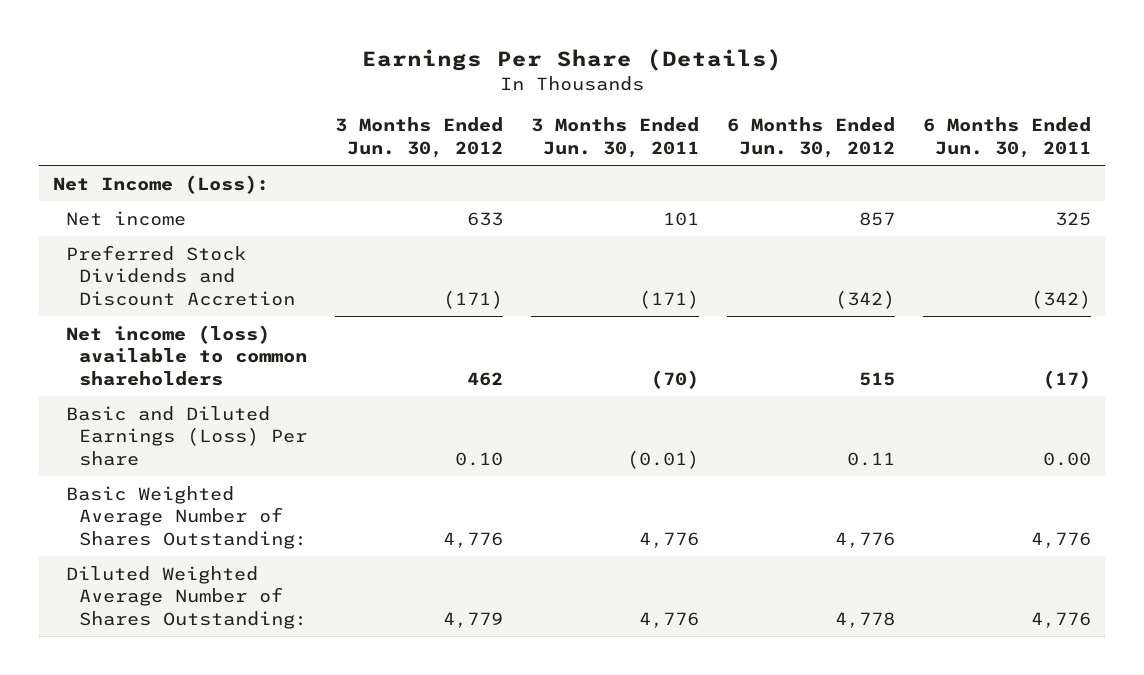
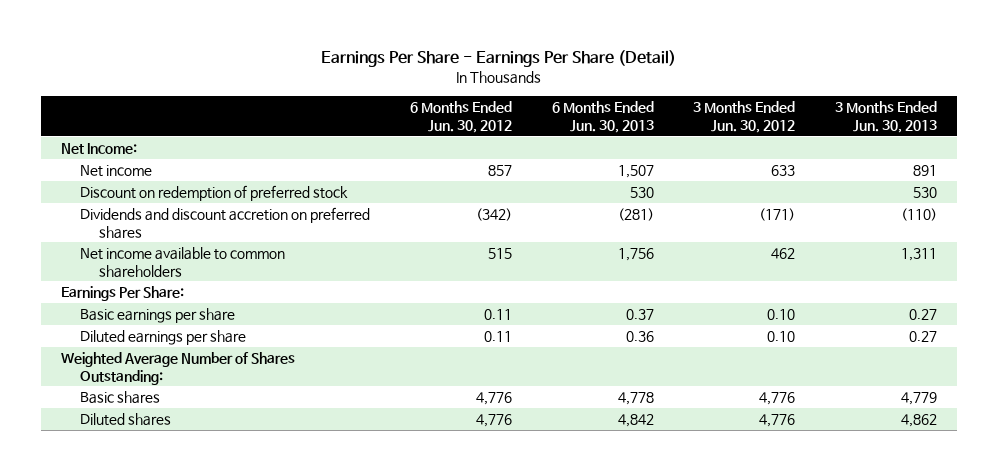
- Earnings Per Share (Details)
+ Earnings Per Share - Earnings Per Share (Detail)
- | 3 Months Ended Jun. 30, 2012 | 3 Months Ended Jun. 30, 2011 | 6 Months Ended Jun. 30, 2012 | 6 Months Ended Jun. 30, 2011
+ | 6 Months Ended Jun. 30, 2012 | 6 Months Ended Jun. 30, 2013 | 3 Months Ended Jun. 30, 2012 | 3 Months Ended Jun. 30, 2013
- Net Income (Loss):
+ Net Income:
- Preferred Stock Dividends and Discount Accretion | (171) | (171) | (342) | (342)
- Net income (loss) available to common shareholders | 462 | (70) | 515 | (17)
- Basic and Diluted Earnings (Loss) Per share | 0.10 | (0.01) | 0.11 | 0.00
- Basic Weighted Average Number of Shares Outstanding: | 4,776 | 4,776 | 4,776 | 4,776
- Diluted Weighted Average Number of Shares Outstanding: | 4,779 | 4,776 | 4,778 | 4,776
+ Discount on redemption of preferred stock | | 530 | | 530
+ Dividends and discount accretion on preferred shares | (342) | (281) | (171) | (110)
+ Net income available to common shareholders | 515 | 1,756 | 462 | 1,311
+ Earnings Per Share:
+ Basic earnings per share | 0.11 | 0.37 | 0.10 | 0.27
+ Diluted earnings per share | 0.11 | 0.36 | 0.10 | 0.27
+ Weighted Average Number of Shares Outstanding:
+ Basic shares | 4,776 | 4,778 | 4,776 | 4,779
+ Diluted shares | 4,776 | 4,842 | 4,776 | 4,862

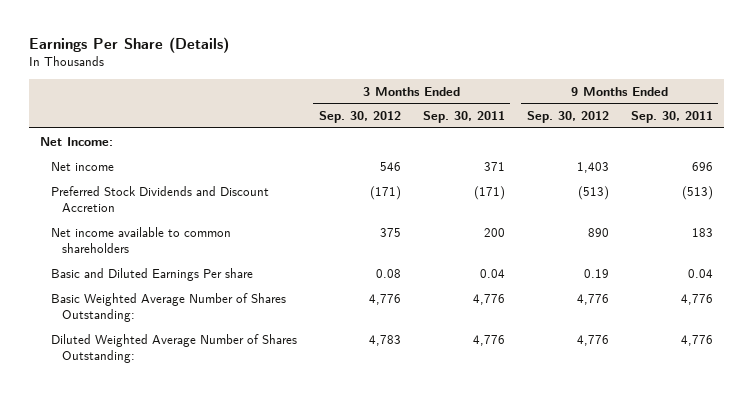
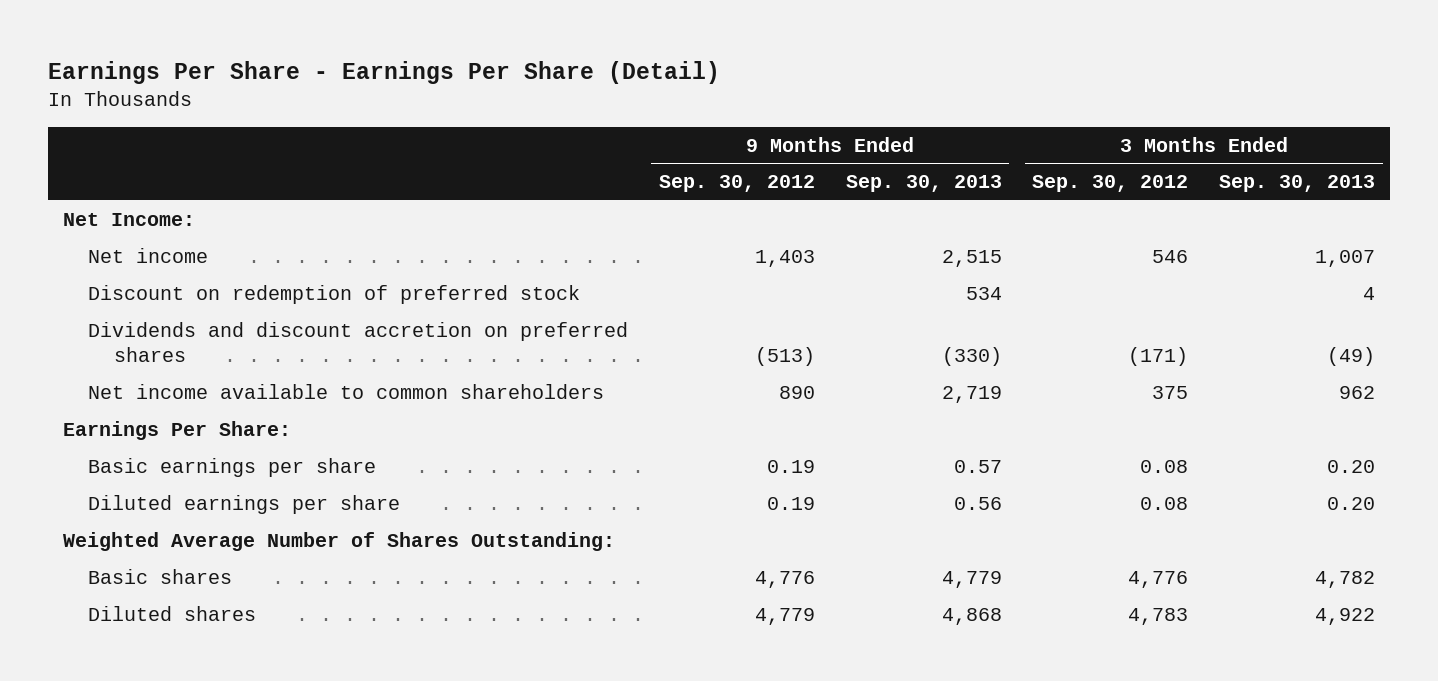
- Earnings Per Share (Details)
+ Earnings Per Share - Earnings Per Share (Detail)
- | 3 Months Ended Sep. 30, 2012 | 3 Months Ended Sep. 30, 2011 | 9 Months Ended Sep. 30, 2012 | 9 Months Ended Sep. 30, 2011
+ | 9 Months Ended Sep. 30, 2012 | 9 Months Ended Sep. 30, 2013 | 3 Months Ended Sep. 30, 2012 | 3 Months Ended Sep. 30, 2013
- Preferred Stock Dividends and Discount Accretion | (171) | (171) | (513) | (513)
+ Discount on redemption of preferred stock | | 534 | | 4
+ Dividends and discount accretion on preferred shares | (513) | (330) | (171) | (49)
- Basic and Diluted Earnings Per share | 0.08 | 0.04 | 0.19 | 0.04
- Basic Weighted Average Number of Shares Outstanding: | 4,776 | 4,776 | 4,776 | 4,776
- Diluted Weighted Average Number of Shares Outstanding: | 4,783 | 4,776 | 4,776 | 4,776
+ Earnings Per Share:
+ Basic earnings per share | 0.19 | 0.57 | 0.08 | 0.20
+ Diluted earnings per share | 0.19 | 0.56 | 0.08 | 0.20
+ Weighted Average Number of Shares Outstanding:
+ Basic shares | 4,776 | 4,779 | 4,776 | 4,782
+ Diluted shares | 4,779 | 4,868 | 4,783 | 4,922

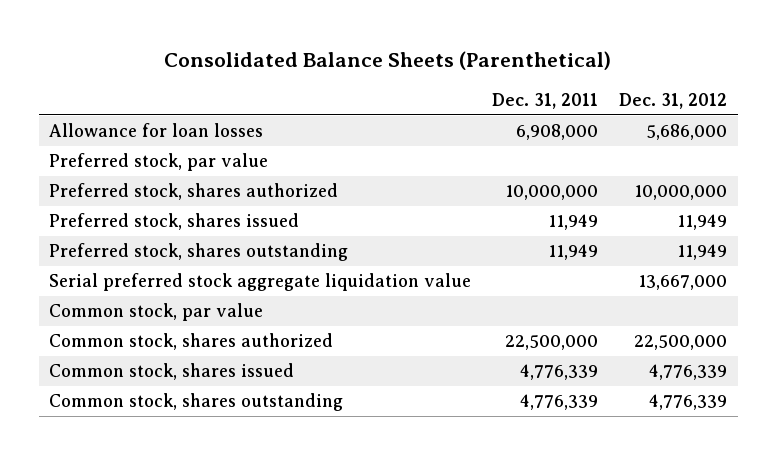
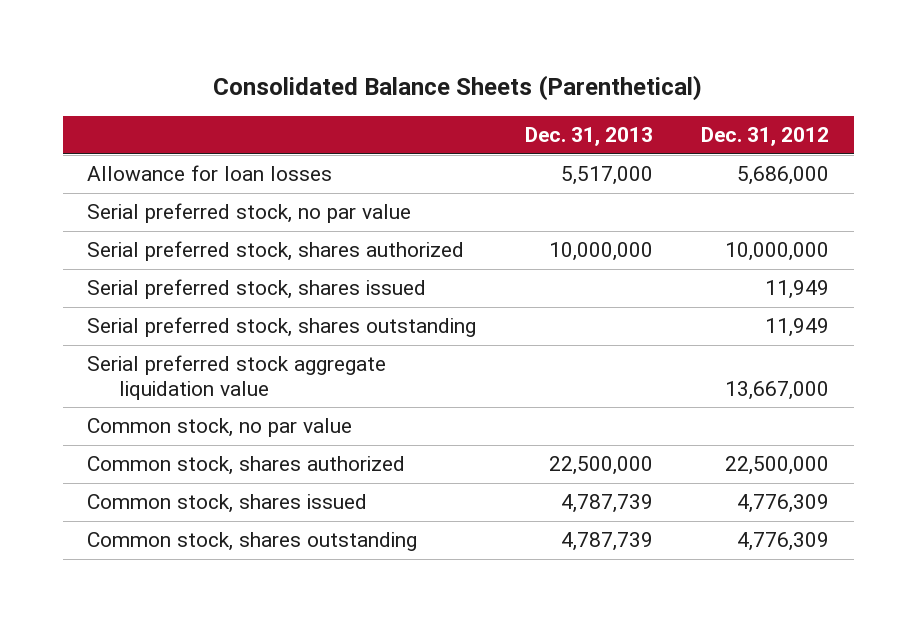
- | Dec. 31, 2011 | Dec. 31, 2012
+ | Dec. 31, 2013 | Dec. 31, 2012
- Preferred stock, par value
- Preferred stock, shares authorized | 10,000,000 | 10,000,000
- Preferred stock, shares issued | 11,949 | 11,949
- Preferred stock, shares outstanding | 11,949 | 11,949
+ Serial preferred stock, no par value
+ Serial preferred stock, shares authorized | 10,000,000 | 10,000,000
+ Serial preferred stock, shares issued | | 11,949
+ Serial preferred stock, shares outstanding | | 11,949
- Common stock, par value
+ Common stock, no par value
- Common stock, shares issued | 4,776,339 | 4,776,339
- Common stock, shares outstanding | 4,776,339 | 4,776,339
+ Common stock, shares issued | 4,787,739 | 4,776,309
+ Common stock, shares outstanding | 4,787,739 | 4,776,309

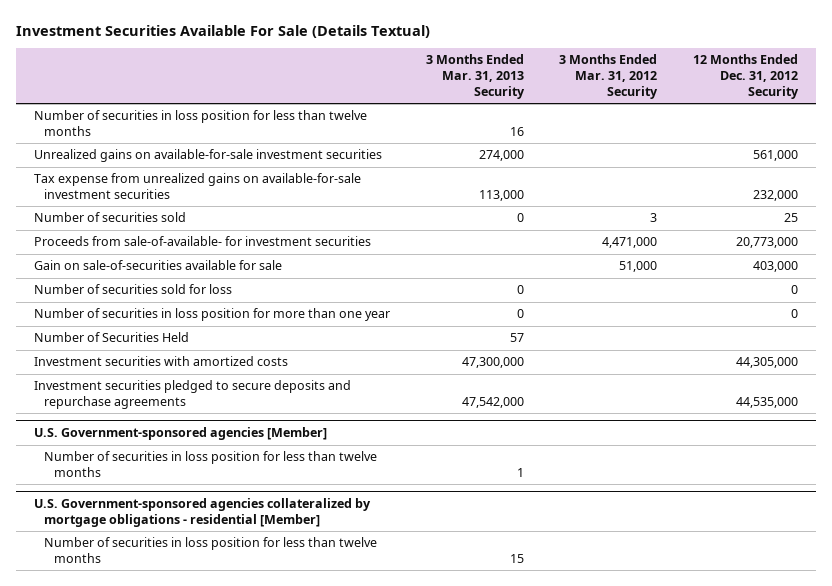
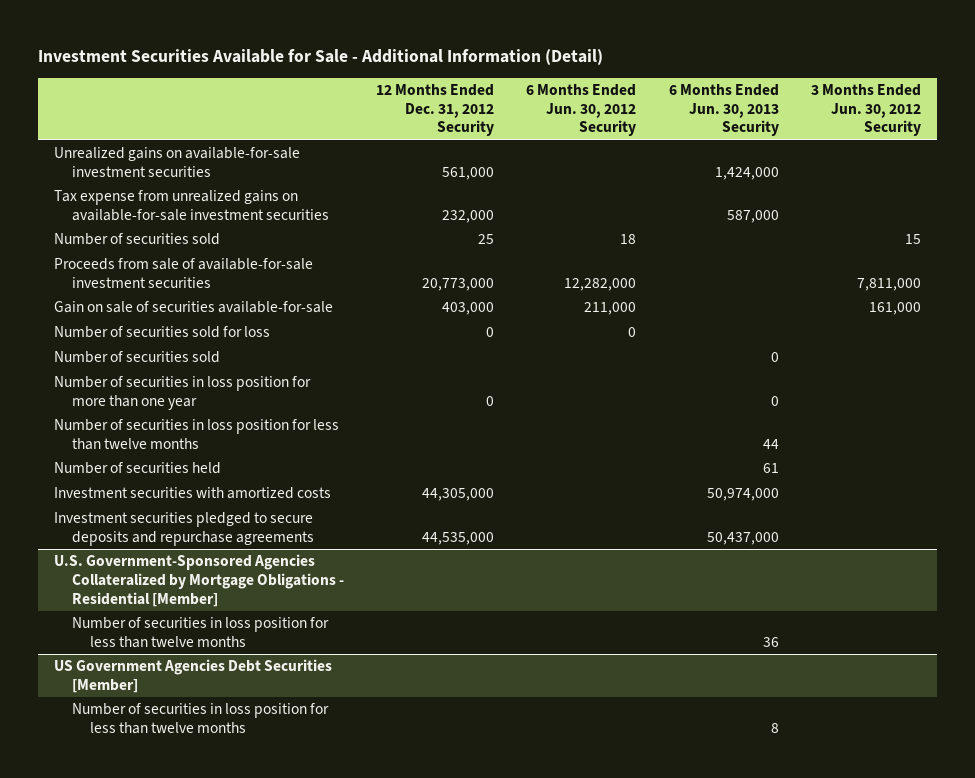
- Investment Securities Available For Sale (Details Textual)
+ Investment Securities Available for Sale - Additional Information (Detail)
- | 3 Months Ended Mar. 31, 2013 Security | 3 Months Ended Mar. 31, 2012 Security | 12 Months Ended Dec. 31, 2012 Security
+ | 12 Months Ended Dec. 31, 2012 Security | 6 Months Ended Jun. 30, 2012 Security | 6 Months Ended Jun. 30, 2013 Security | 3 Months Ended Jun. 30, 2012 Security
- Proceeds from sale-of-available- for investment securities | | 4,471,000 | 20,773,000
- Gain on sale-of-securities available for sale | | 51,000 | 403,000
+ Proceeds from sale of available-for-sale investment securities | 20,773,000 | 12,282,000 | | 7,811,000
+ Gain on sale of securities available-for-sale | 403,000 | 211,000 | | 161,000
+ Number of securities sold | | | 0 |
- Number of Securities Held | 57 | |
moved down: Number of securities in loss position for less than twelve months | | | 44 |
+ Number of securities held | | | 61 |
- U.S. Government-sponsored agencies [Member]
+ U.S. Government-Sponsored Agencies Collateralized by Mortgage Obligations - Residential [Member]
- U.S. Government-sponsored agencies collateralized by mortgage obligations - residential [Member]
+ US Government Agencies Debt Securities [Member]

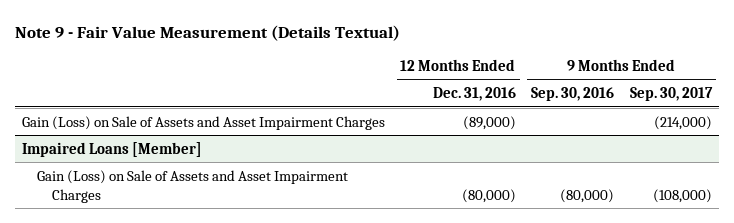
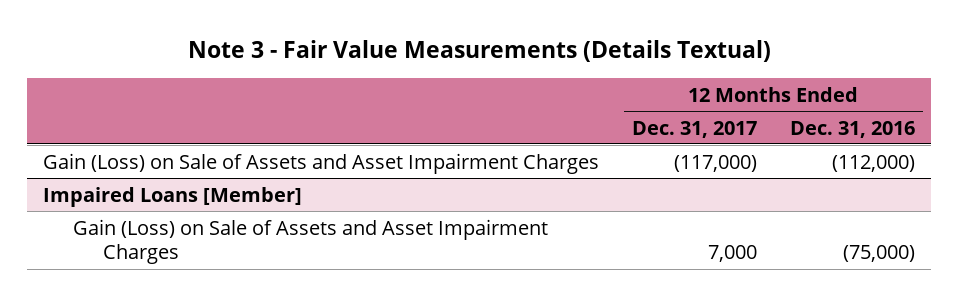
- Note 9 - Fair Value Measurement (Details Textual)
+ Note 3 - Fair Value Measurements (Details Textual)
- | 12 Months Ended Dec. 31, 2016 | 9 Months Ended Sep. 30, 2016 | 9 Months Ended Sep. 30, 2017
+ | 12 Months Ended Dec. 31, 2017 | 12 Months Ended Dec. 31, 2016
- Gain (Loss) on Sale of Assets and Asset Impairment Charges | (89,000) | | (214,000)
+ Gain (Loss) on Sale of Assets and Asset Impairment Charges | (117,000) | (112,000)
@ Impaired Loans [Member]
- Gain (Loss) on Sale of Assets and Asset Impairment Charges | (80,000) | (80,000) | (108,000)
+ Gain (Loss) on Sale of Assets and Asset Impairment Charges | 7,000 | (75,000)

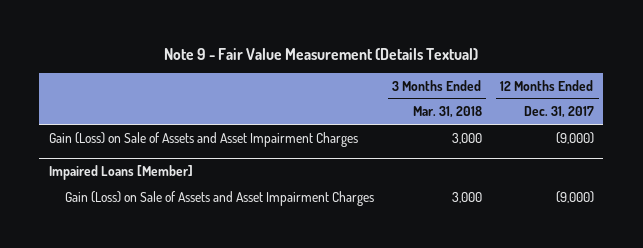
- Note 3 - Fair Value Measurements (Details Textual)
+ Note 9 - Fair Value Measurement (Details Textual)
- | 12 Months Ended Dec. 31, 2017 | 12 Months Ended Dec. 31, 2016
+ | 3 Months Ended Mar. 31, 2018 | 12 Months Ended Dec. 31, 2017
- Gain (Loss) on Sale of Assets and Asset Impairment Charges | (117,000) | (112,000)
+ Gain (Loss) on Sale of Assets and Asset Impairment Charges | 3,000 | (9,000)
@ Impaired Loans [Member]
- Gain (Loss) on Sale of Assets and Asset Impairment Charges | 7,000 | (75,000)
+ Gain (Loss) on Sale of Assets and Asset Impairment Charges | 3,000 | (9,000)

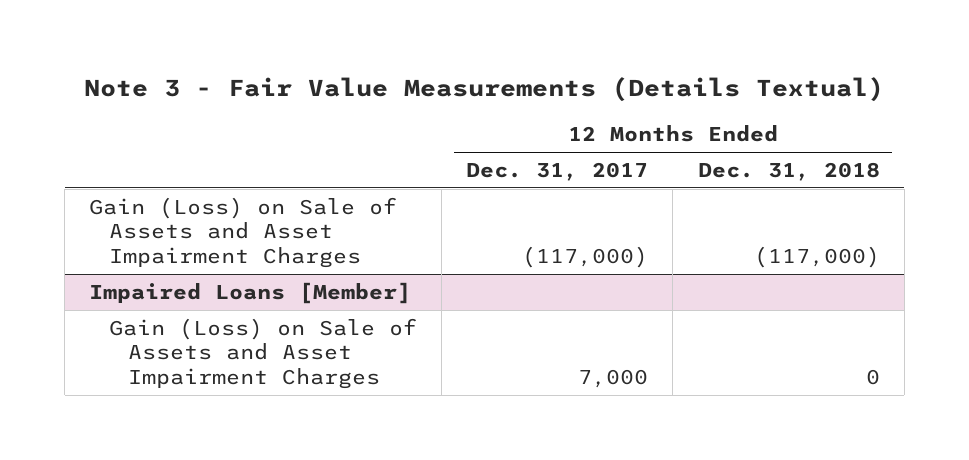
- Note 9 - Fair Value Measurement (Details Textual)
+ Note 3 - Fair Value Measurements (Details Textual)
- | 3 Months Ended Mar. 31, 2018 | 12 Months Ended Dec. 31, 2017
+ | 12 Months Ended Dec. 31, 2017 | 12 Months Ended Dec. 31, 2018
- Gain (Loss) on Sale of Assets and Asset Impairment Charges | 3,000 | (9,000)
+ Gain (Loss) on Sale of Assets and Asset Impairment Charges | (117,000) | (117,000)
@ Impaired Loans [Member]
- Gain (Loss) on Sale of Assets and Asset Impairment Charges | 3,000 | (9,000)
+ Gain (Loss) on Sale of Assets and Asset Impairment Charges | 7,000 | 0

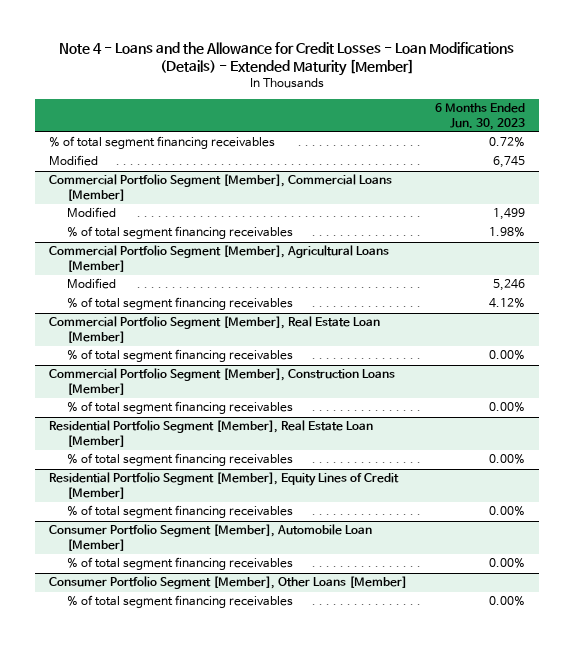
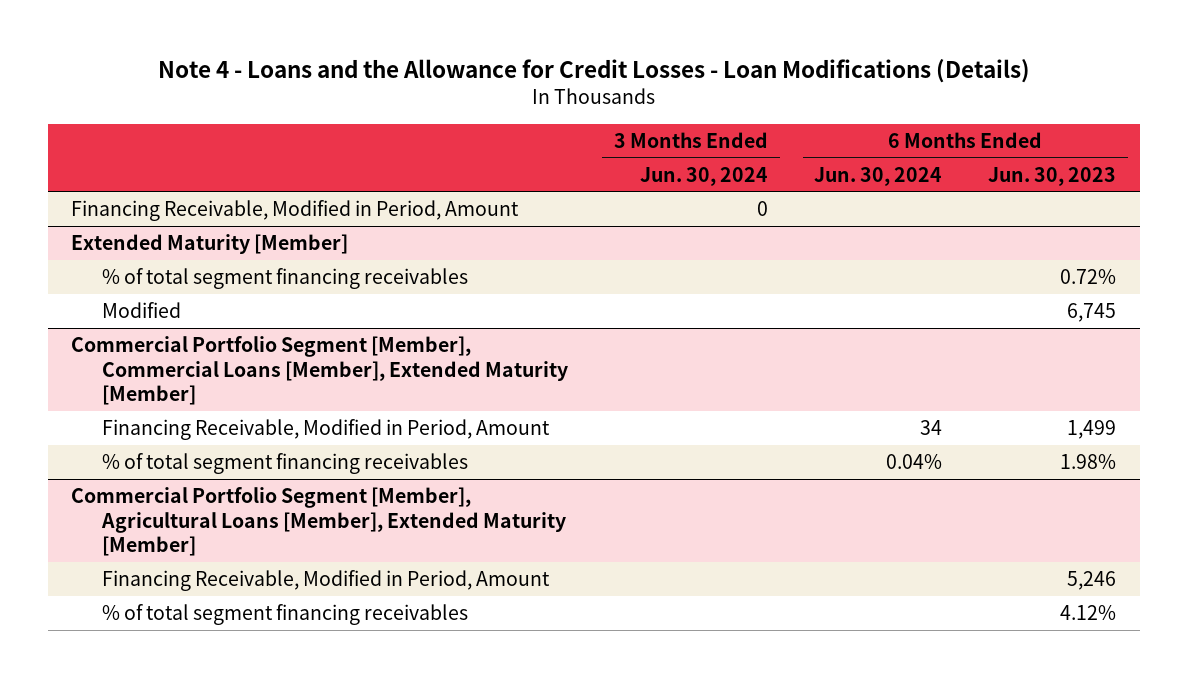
- Note 4 - Loans and the Allowance for Credit Losses - Loan Modifications (Details) - Extended Maturity [Member]
+ Note 4 - Loans and the Allowance for Credit Losses - Loan Modifications (Details)
- | 6 Months Ended Jun. 30, 2023
+ | 3 Months Ended Jun. 30, 2024 | 6 Months Ended Jun. 30, 2024 | 6 Months Ended Jun. 30, 2023
+ Financing Receivable, Modified in Period, Amount | 0 | |
+ Extended Maturity [Member]
- Commercial Portfolio Segment [Member], Commercial Loans [Member]
- Modified | 1,499
+ Commercial Portfolio Segment [Member], Commercial Loans [Member], Extended Maturity [Member]
+ Financing Receivable, Modified in Period, Amount | | 34 | 1,499
- Commercial Portfolio Segment [Member], Agricultural Loans [Member]
- Modified | 5,246
+ Commercial Portfolio Segment [Member], Agricultural Loans [Member], Extended Maturity [Member]
+ Financing Receivable, Modified in Period, Amount | | | 5,246
- Commercial Portfolio Segment [Member], Real Estate Loan [Member]
- % of total segment financing receivables | 0.00%
- Commercial Portfolio Segment [Member], Construction Loans [Member]
- % of total segment financing receivables | 0.00%
- Residential Portfolio Segment [Member], Real Estate Loan [Member]
- % of total segment financing receivables | 0.00%
- Residential Portfolio Segment [Member], Equity Lines of Credit [Member]
- % of total segment financing receivables | 0.00%
- Consumer Portfolio Segment [Member], Automobile Loan [Member]
- % of total segment financing receivables | 0.00%
- Consumer Portfolio Segment [Member], Other Loans [Member]
- % of total segment financing receivables | 0.00%

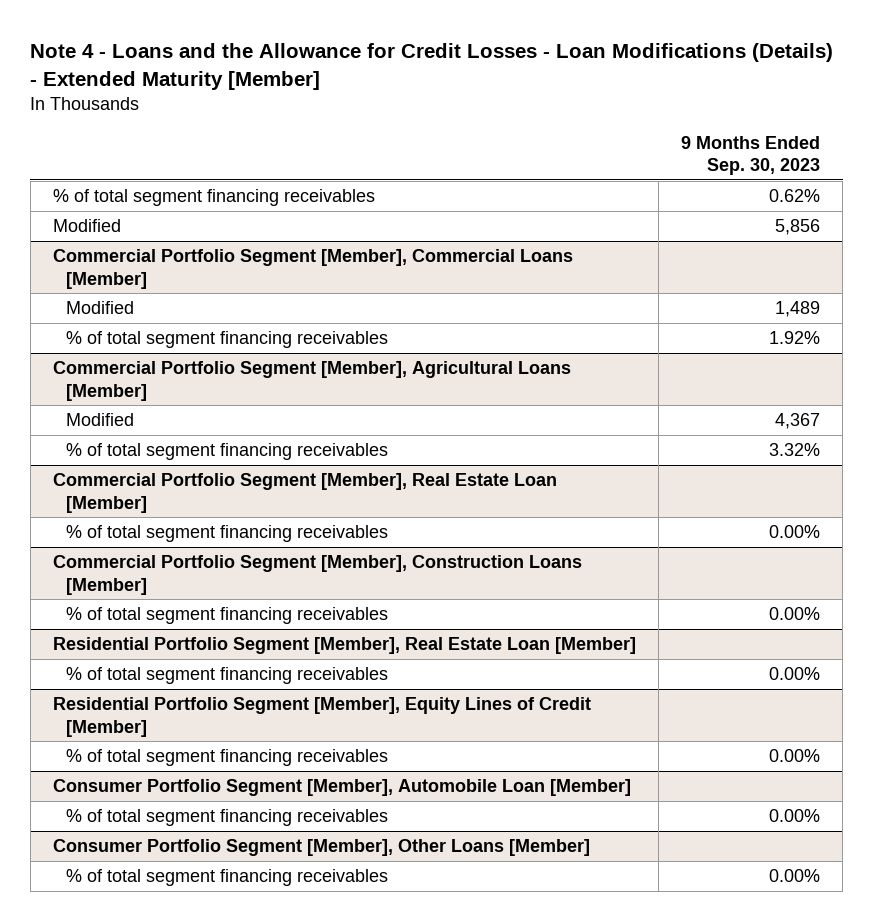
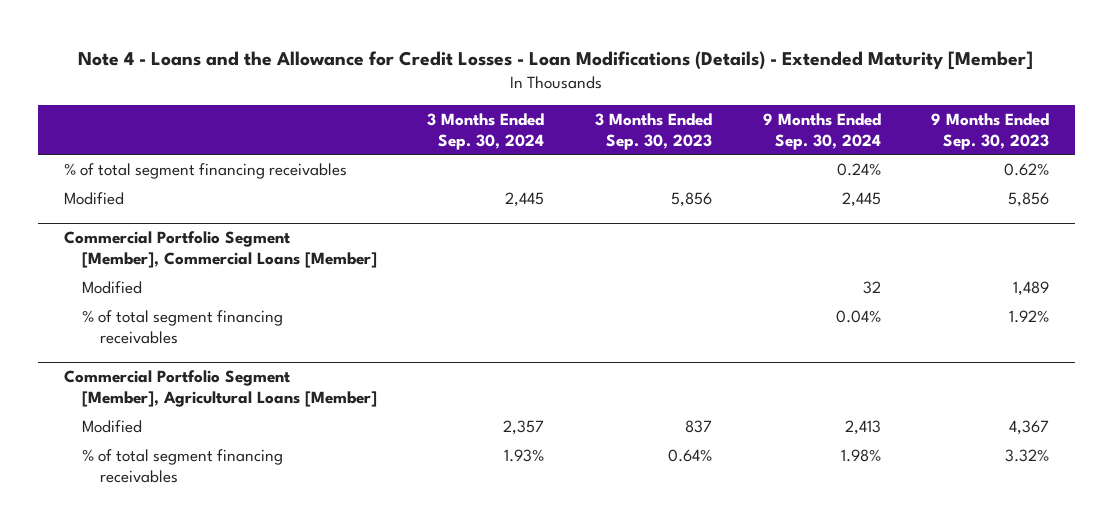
- | 9 Months Ended Sep. 30, 2023
+ | 3 Months Ended Sep. 30, 2024 | 3 Months Ended Sep. 30, 2023 | 9 Months Ended Sep. 30, 2024 | 9 Months Ended Sep. 30, 2023
- Commercial Portfolio Segment [Member], Real Estate Loan [Member]
- % of total segment financing receivables | 0.00%
- Commercial Portfolio Segment [Member], Construction Loans [Member]
- % of total segment financing receivables | 0.00%
- Residential Portfolio Segment [Member], Real Estate Loan [Member]
- % of total segment financing receivables | 0.00%
- Residential Portfolio Segment [Member], Equity Lines of Credit [Member]
- % of total segment financing receivables | 0.00%
- Consumer Portfolio Segment [Member], Automobile Loan [Member]
- % of total segment financing receivables | 0.00%
- Consumer Portfolio Segment [Member], Other Loans [Member]
- % of total segment financing receivables | 0.00%

